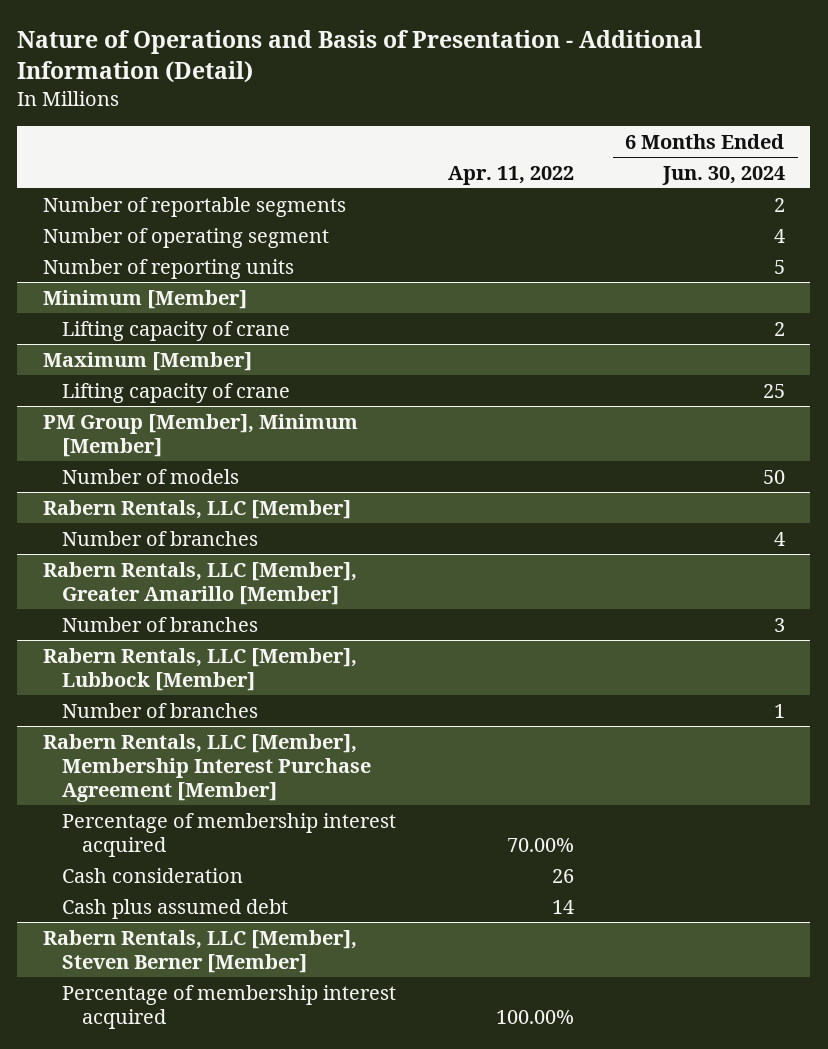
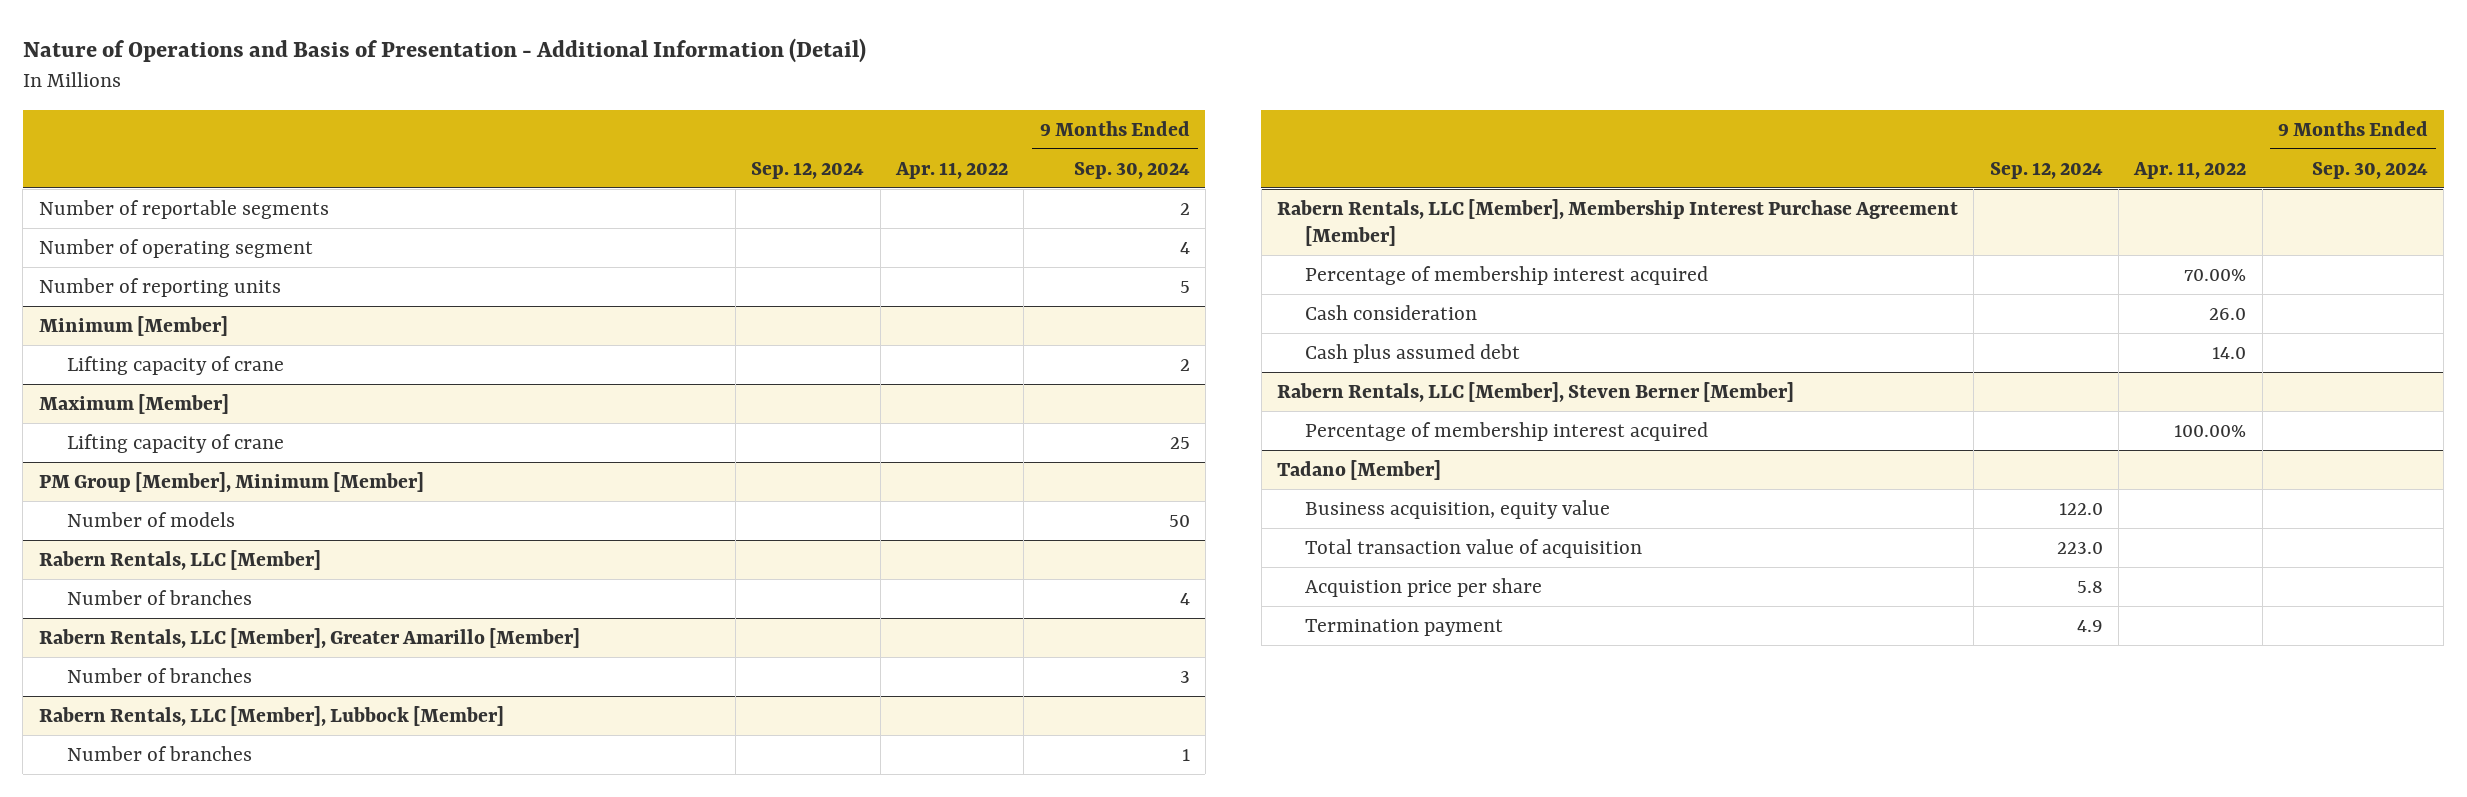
- | Apr. 11, 2022 | 6 Months Ended Jun. 30, 2024
+ | Sep. 12, 2024 | Apr. 11, 2022 | 9 Months Ended Sep. 30, 2024
@ Rabern Rentals, LLC [Member], Membership Interest Purchase Agreement [Member]
- Cash consideration | 26 |
- Cash plus assumed debt | 14 |
+ Cash consideration | | 26.0 |
+ Cash plus assumed debt | | 14.0 |
+ Tadano [Member]
+ Business acquisition, equity value | 122.0 | |
+ Total transaction value of acquisition | 223.0 | |
+ Acquistion price per share | 5.8 | |
+ Termination payment | 4.9 | |

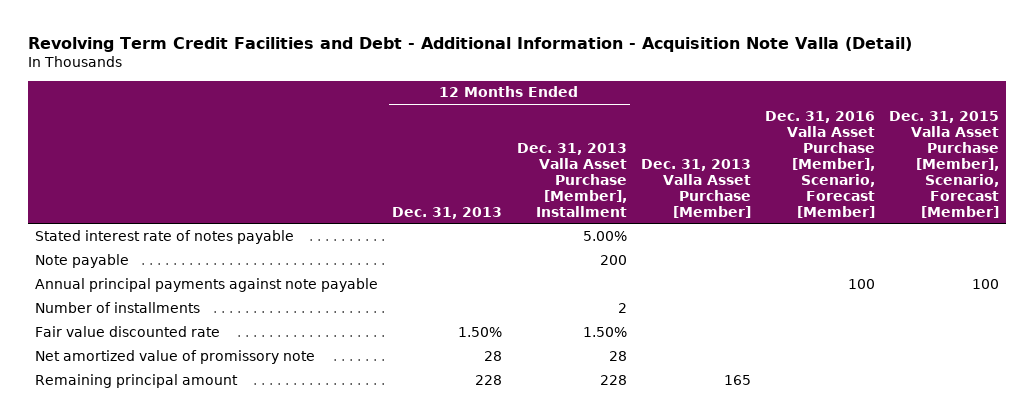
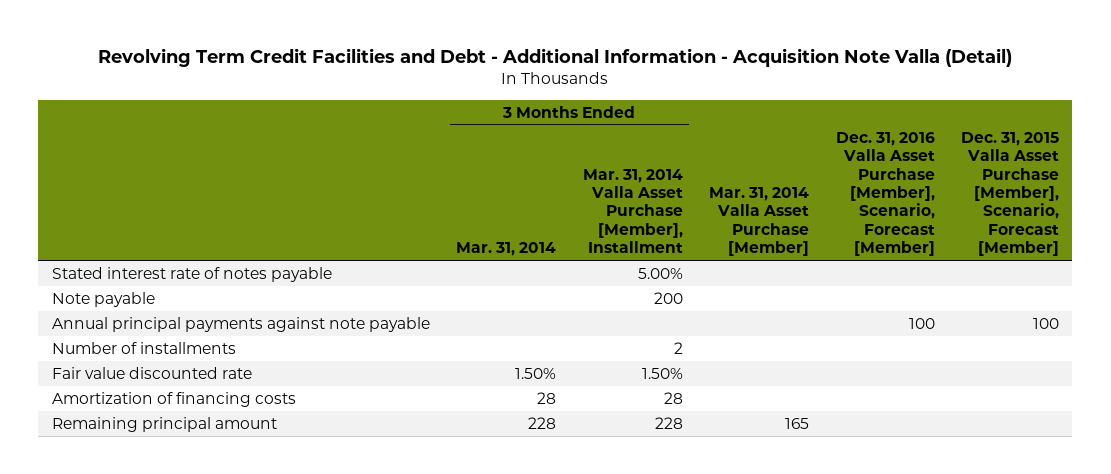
- | 12 Months Ended Dec. 31, 2013 | 12 Months Ended Dec. 31, 2013 Valla Asset Purchase [Member], Installment | Dec. 31, 2013 Valla Asset Purchase [Member] | Dec. 31, 2016 Valla Asset Purchase [Member], Scenario, Forecast [Member] | Dec. 31, 2015 Valla Asset Purchase [Member], Scenario, Forecast [Member]
+ | 3 Months Ended Mar. 31, 2014 | 3 Months Ended Mar. 31, 2014 Valla Asset Purchase [Member], Installment | Mar. 31, 2014 Valla Asset Purchase [Member] | Dec. 31, 2016 Valla Asset Purchase [Member], Scenario, Forecast [Member] | Dec. 31, 2015 Valla Asset Purchase [Member], Scenario, Forecast [Member]
- Net amortized value of promissory note | 28 | 28 | | |
+ Amortization of financing costs | 28 | 28 | | |

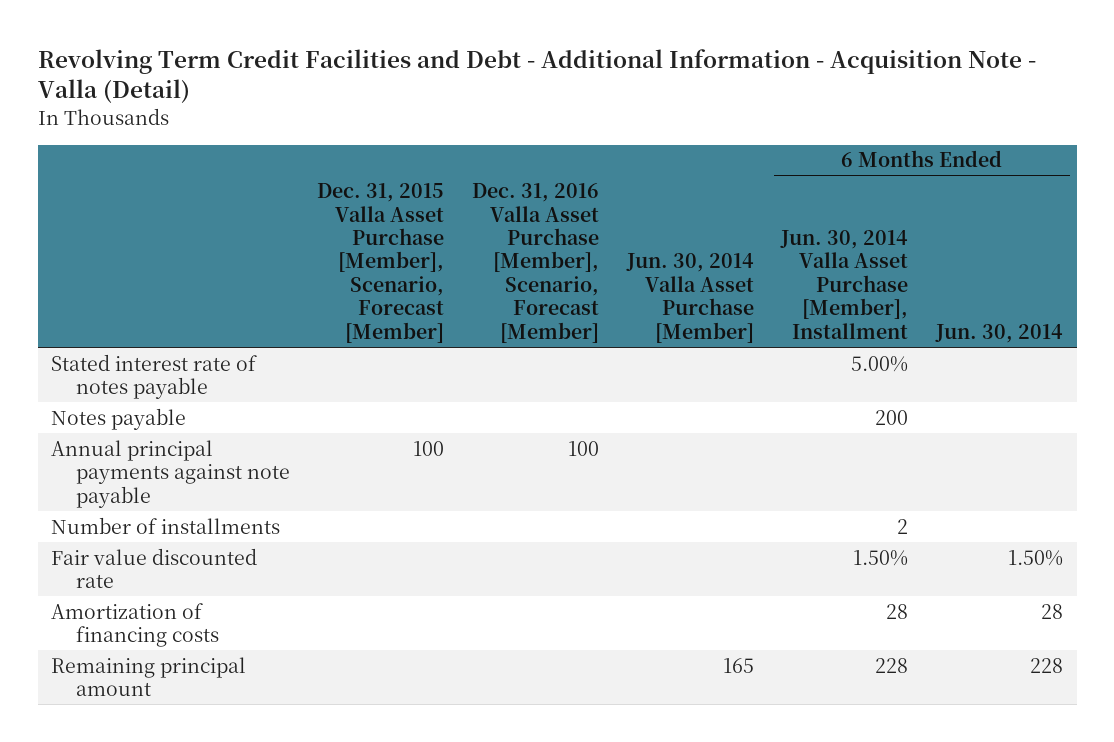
- Revolving Term Credit Facilities and Debt - Additional Information - Acquisition Note Valla (Detail)
+ Revolving Term Credit Facilities and Debt - Additional Information - Acquisition Note - Valla (Detail)
- | 3 Months Ended Mar. 31, 2014 | 3 Months Ended Mar. 31, 2014 Valla Asset Purchase [Member], Installment | Mar. 31, 2014 Valla Asset Purchase [Member] | Dec. 31, 2016 Valla Asset Purchase [Member], Scenario, Forecast [Member] | Dec. 31, 2015 Valla Asset Purchase [Member], Scenario, Forecast [Member]
+ | Dec. 31, 2015 Valla Asset Purchase [Member], Scenario, Forecast [Member] | Dec. 31, 2016 Valla Asset Purchase [Member], Scenario, Forecast [Member] | Jun. 30, 2014 Valla Asset Purchase [Member] | 6 Months Ended Jun. 30, 2014 Valla Asset Purchase [Member], Installment | 6 Months Ended Jun. 30, 2014
- Note payable | | 200 | | |
+ Notes payable | | | | 200 |

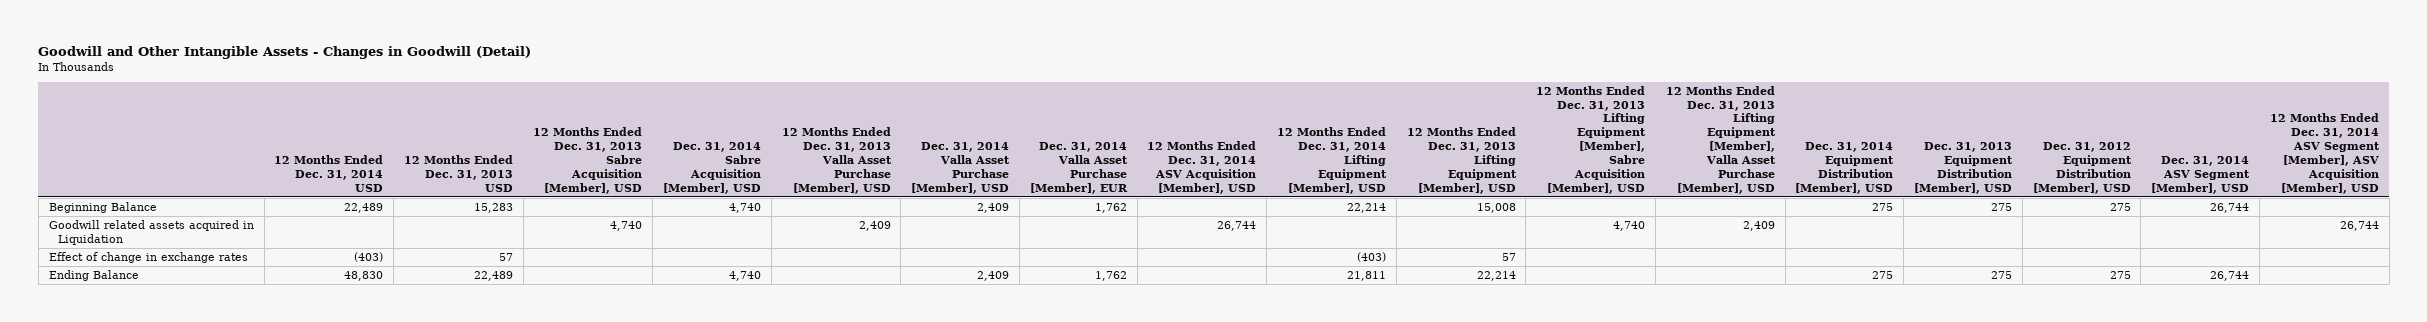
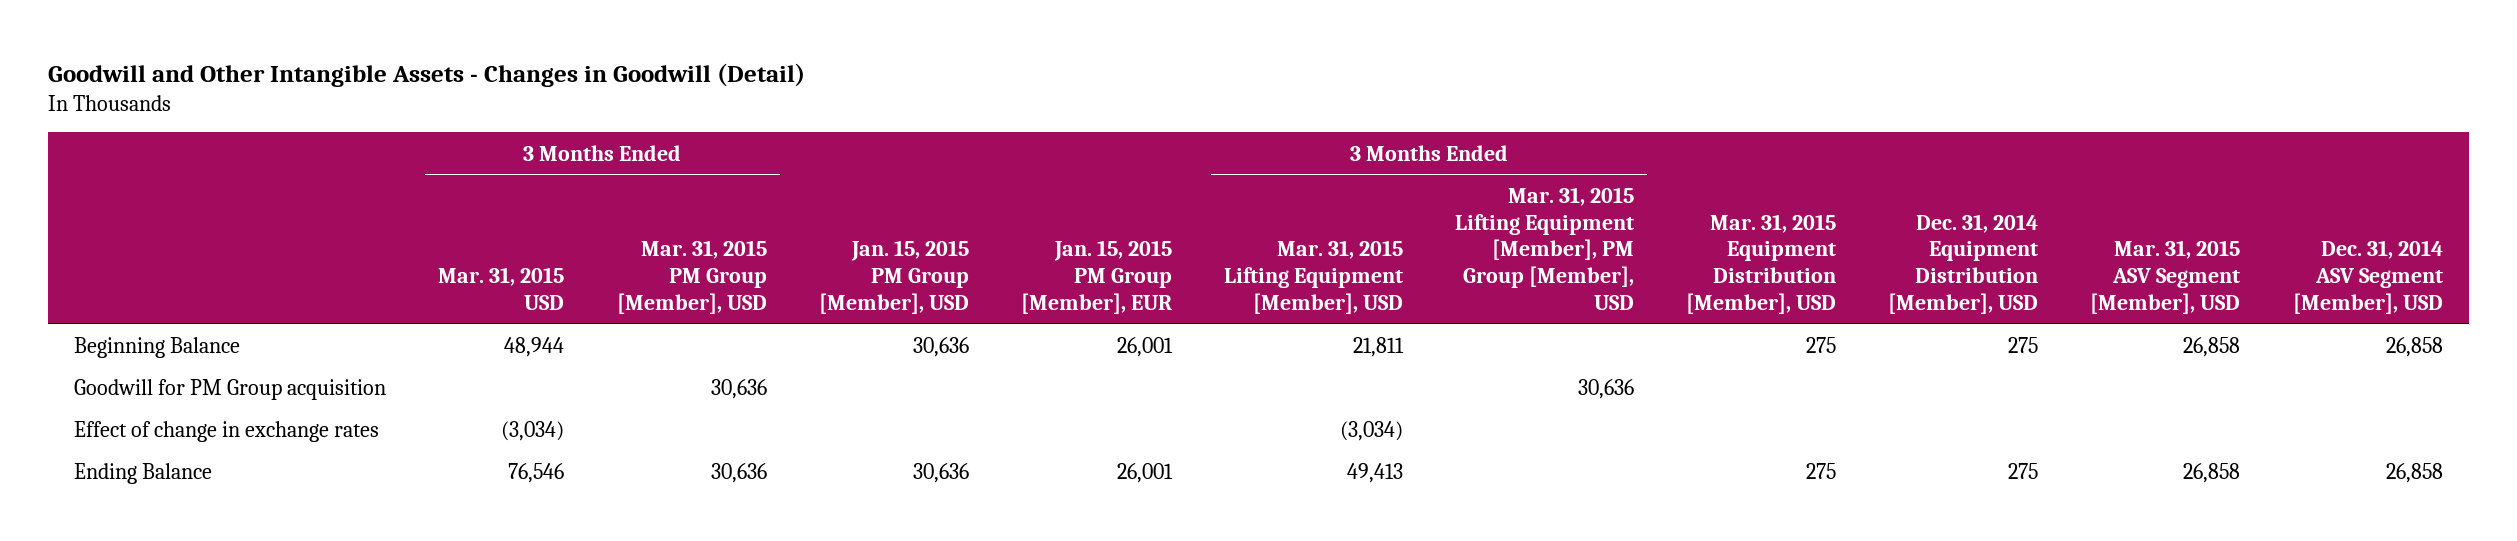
- | 12 Months Ended Dec. 31, 2014 USD | 12 Months Ended Dec. 31, 2013 USD | 12 Months Ended Dec. 31, 2013 Sabre Acquisition [Member], USD | Dec. 31, 2014 Sabre Acquisition [Member], USD | 12 Months Ended Dec. 31, 2013 Valla Asset Purchase [Member], USD | Dec. 31, 2014 Valla Asset Purchase [Member], USD | Dec. 31, 2014 Valla Asset Purchase [Member], EUR | 12 Months Ended Dec. 31, 2014 ASV Acquisition [Member], USD | 12 Months Ended Dec. 31, 2014 Lifting Equipment [Member], USD | 12 Months Ended Dec. 31, 2013 Lifting Equipment [Member], USD | 12 Months Ended Dec. 31, 2013 Lifting Equipment [Member], Sabre Acquisition [Member], USD | 12 Months Ended Dec. 31, 2013 Lifting Equipment [Member], Valla Asset Purchase [Member], USD | Dec. 31, 2014 Equipment Distribution [Member], USD | Dec. 31, 2013 Equipment Distribution [Member], USD | Dec. 31, 2012 Equipment Distribution [Member], USD | Dec. 31, 2014 ASV Segment [Member], USD | 12 Months Ended Dec. 31, 2014 ASV Segment [Member], ASV Acquisition [Member], USD
+ | 3 Months Ended Mar. 31, 2015 USD | 3 Months Ended Mar. 31, 2015 PM Group [Member], USD | Jan. 15, 2015 PM Group [Member], USD | Jan. 15, 2015 PM Group [Member], EUR | 3 Months Ended Mar. 31, 2015 Lifting Equipment [Member], USD | 3 Months Ended Mar. 31, 2015 Lifting Equipment [Member], PM Group [Member], USD | Mar. 31, 2015 Equipment Distribution [Member], USD | Dec. 31, 2014 Equipment Distribution [Member], USD | Mar. 31, 2015 ASV Segment [Member], USD | Dec. 31, 2014 ASV Segment [Member], USD
- Beginning Balance | 22,489 | 15,283 | | 4,740 | | 2,409 | 1,762 | | 22,214 | 15,008 | | | 275 | 275 | 275 | 26,744 |
- Goodwill related assets acquired in Liquidation | | | 4,740 | | 2,409 | | | 26,744 | | | 4,740 | 2,409 | | | | | 26,744
+ Beginning Balance | 48,944 | | 30,636 | 26,001 | 21,811 | | 275 | 275 | 26,858 | 26,858
+ Goodwill for PM Group acquisition | | 30,636 | | | | 30,636 | | | |
- Ending Balance | 48,830 | 22,489 | | 4,740 | | 2,409 | 1,762 | | 21,811 | 22,214 | | | 275 | 275 | 275 | 26,744 |
+ Ending Balance | 76,546 | 30,636 | 30,636 | 26,001 | 49,413 | | 275 | 275 | 26,858 | 26,858

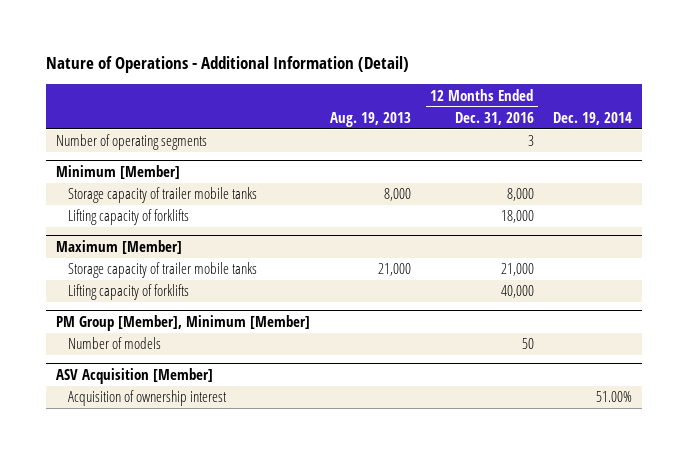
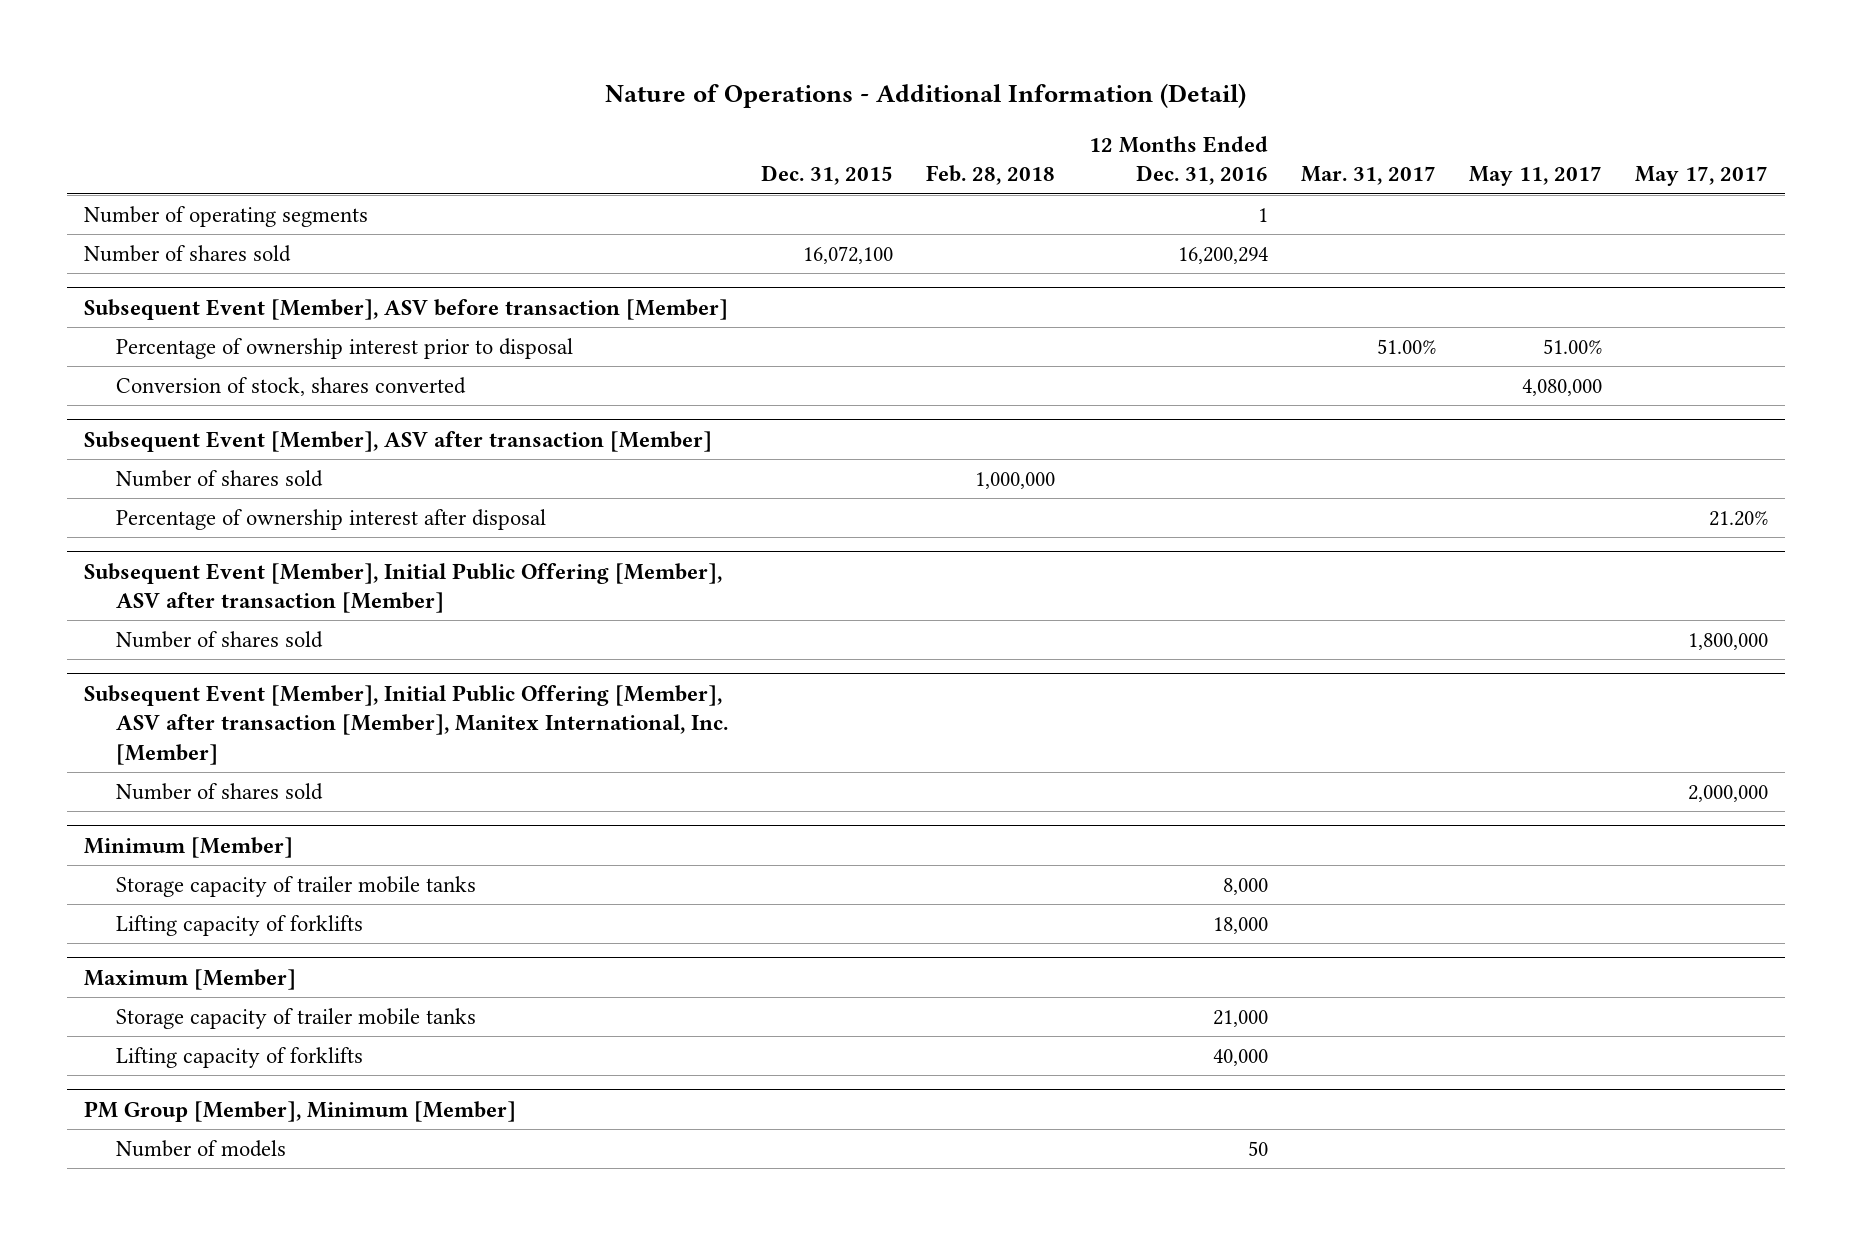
- | Aug. 19, 2013 | 12 Months Ended Dec. 31, 2016 | Dec. 19, 2014
+ | Dec. 31, 2015 | Feb. 28, 2018 | 12 Months Ended Dec. 31, 2016 | Mar. 31, 2017 | May 11, 2017 | May 17, 2017
- Number of operating segments | | 3 |
+ Number of operating segments | | | 1 | | |
+ Number of shares sold | 16,072,100 | | 16,200,294 | | |
+ Subsequent Event [Member], ASV before transaction [Member]
+ Percentage of ownership interest prior to disposal | | | | 51.00% | 51.00% |
+ Conversion of stock, shares converted | | | | | 4,080,000 |
+ Subsequent Event [Member], ASV after transaction [Member]
+ Number of shares sold | | 1,000,000 | | | |
+ Percentage of ownership interest after disposal | | | | | | 21.20%
+ Subsequent Event [Member], Initial Public Offering [Member], ASV after transaction [Member]
+ Number of shares sold | | | | | | 1,800,000
+ Subsequent Event [Member], Initial Public Offering [Member], ASV after transaction [Member], Manitex International, Inc. [Member]
+ Number of shares sold | | | | | | 2,000,000
- ASV Acquisition [Member]
- Acquisition of ownership interest | | | 51.00%

